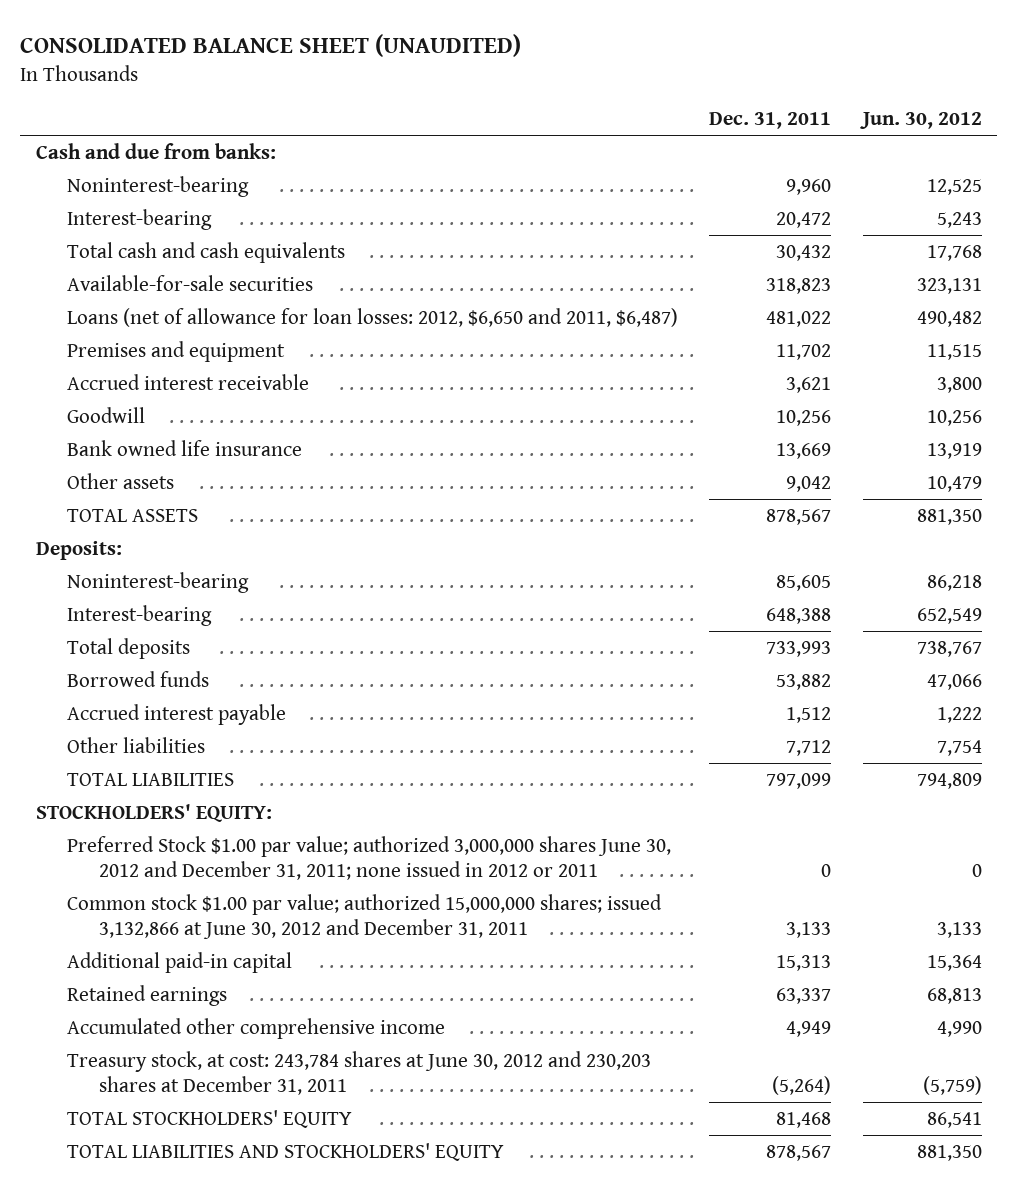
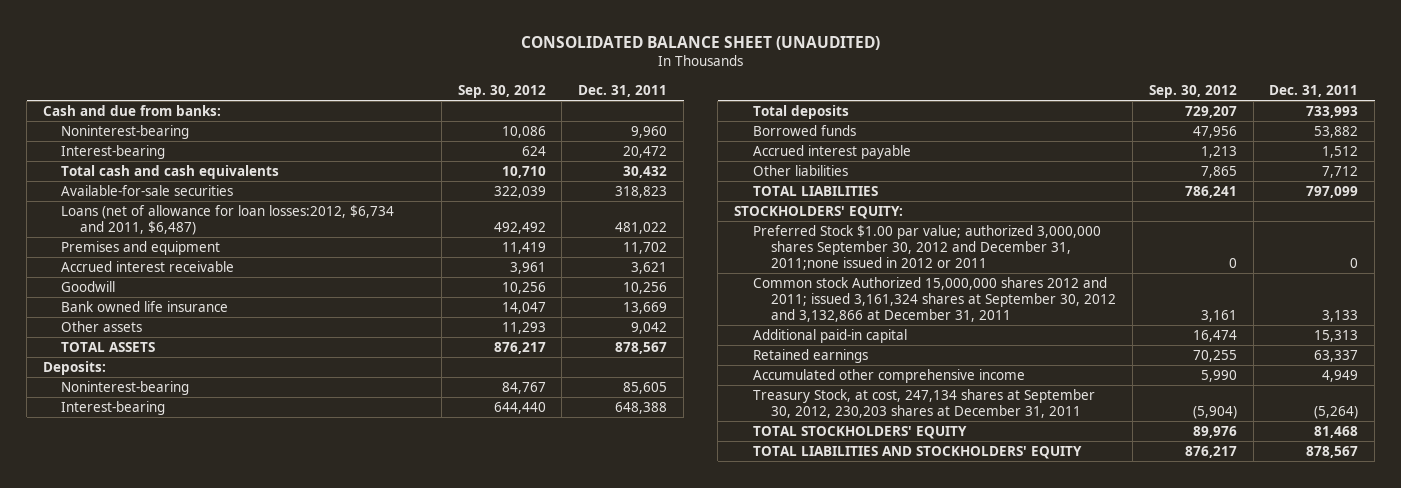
- | Dec. 31, 2011 | Jun. 30, 2012
+ | Sep. 30, 2012 | Dec. 31, 2011
- Loans (net of allowance for loan losses: 2012, $6,650 and 2011, $6,487) | 481,022 | 490,482
+ Loans (net of allowance for loan losses:2012, $6,734 and 2011, $6,487) | 492,492 | 481,022
- Preferred Stock $1.00 par value; authorized 3,000,000 shares June 30, 2012 and December 31, 2011; none issued in 2012 or 2011 | 0 | 0
- Common stock $1.00 par value; authorized 15,000,000 shares; issued 3,132,866 at June 30, 2012 and December 31, 2011 | 3,133 | 3,133
+ Preferred Stock $1.00 par value; authorized 3,000,000 shares September 30, 2012 and December 31, 2011;none issued in 2012 or 2011 | 0 | 0
+ Common stock Authorized 15,000,000 shares 2012 and 2011; issued 3,161,324 shares at September 30, 2012 and 3,132,866 at December 31, 2011 | 3,161 | 3,133
- Treasury stock, at cost: 243,784 shares at June 30, 2012 and 230,203 shares at December 31, 2011 | (5,264) | (5,759)
+ Treasury Stock, at cost, 247,134 shares at September 30, 2012, 230,203 shares at December 31, 2011 | (5,904) | (5,264)

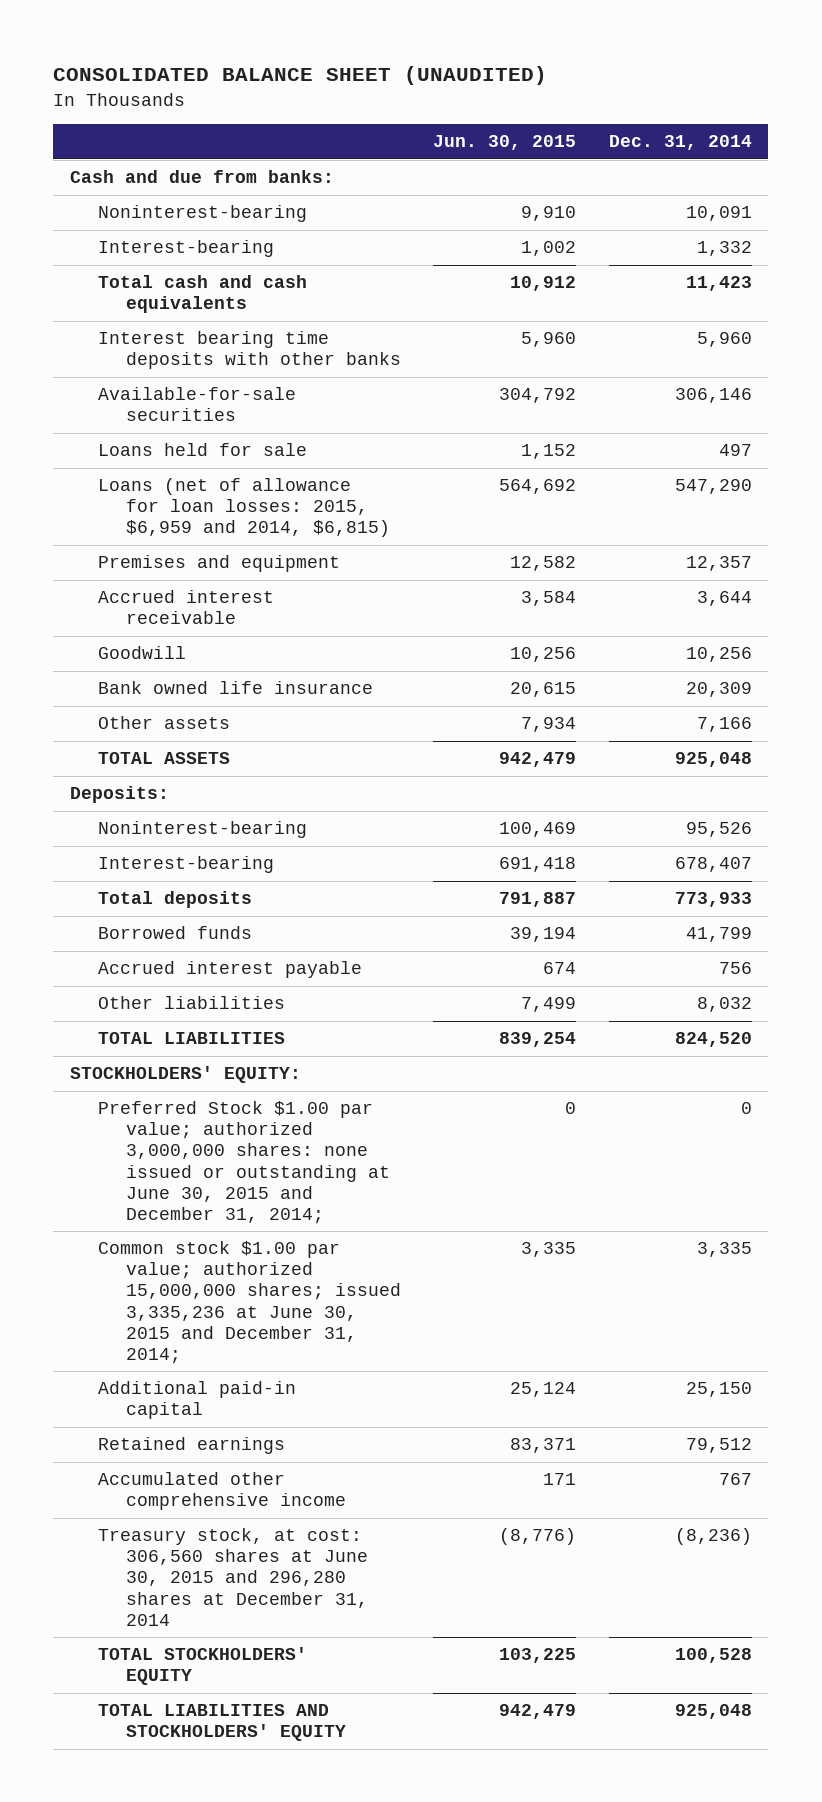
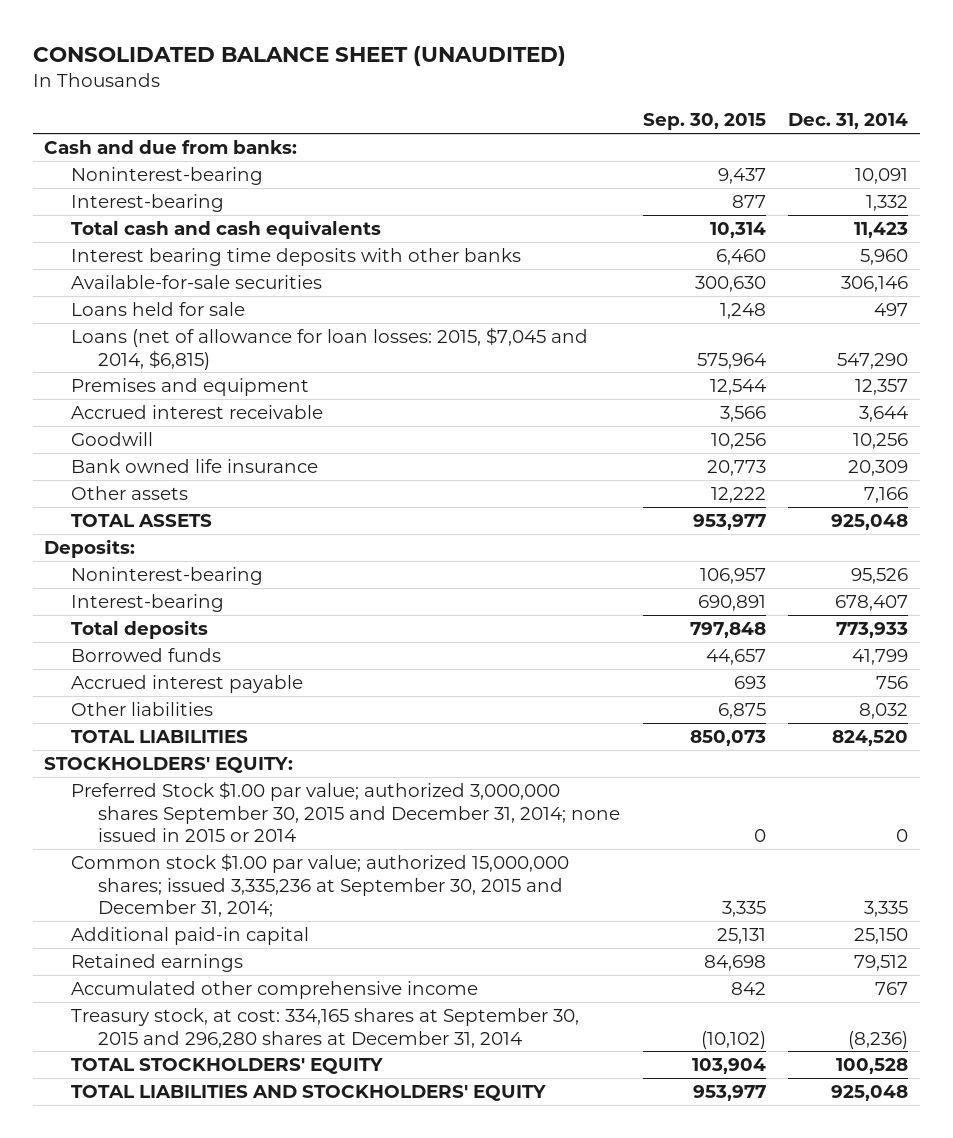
- | Jun. 30, 2015 | Dec. 31, 2014
+ | Sep. 30, 2015 | Dec. 31, 2014
- Loans (net of allowance for loan losses: 2015, $6,959 and 2014, $6,815) | 564,692 | 547,290
+ Loans (net of allowance for loan losses: 2015, $7,045 and 2014, $6,815) | 575,964 | 547,290
- Preferred Stock $1.00 par value; authorized 3,000,000 shares: none issued or outstanding at June 30, 2015 and December 31, 2014; | 0 | 0
- Common stock $1.00 par value; authorized 15,000,000 shares; issued 3,335,236 at June 30, 2015 and December 31, 2014; | 3,335 | 3,335
+ Preferred Stock $1.00 par value; authorized 3,000,000 shares September 30, 2015 and December 31, 2014; none issued in 2015 or 2014 | 0 | 0
+ Common stock $1.00 par value; authorized 15,000,000 shares; issued 3,335,236 at September 30, 2015 and December 31, 2014; | 3,335 | 3,335
- Treasury stock, at cost: 306,560 shares at June 30, 2015 and 296,280 shares at December 31, 2014 | (8,776) | (8,236)
+ Treasury stock, at cost: 334,165 shares at September 30, 2015 and 296,280 shares at December 31, 2014 | (10,102) | (8,236)

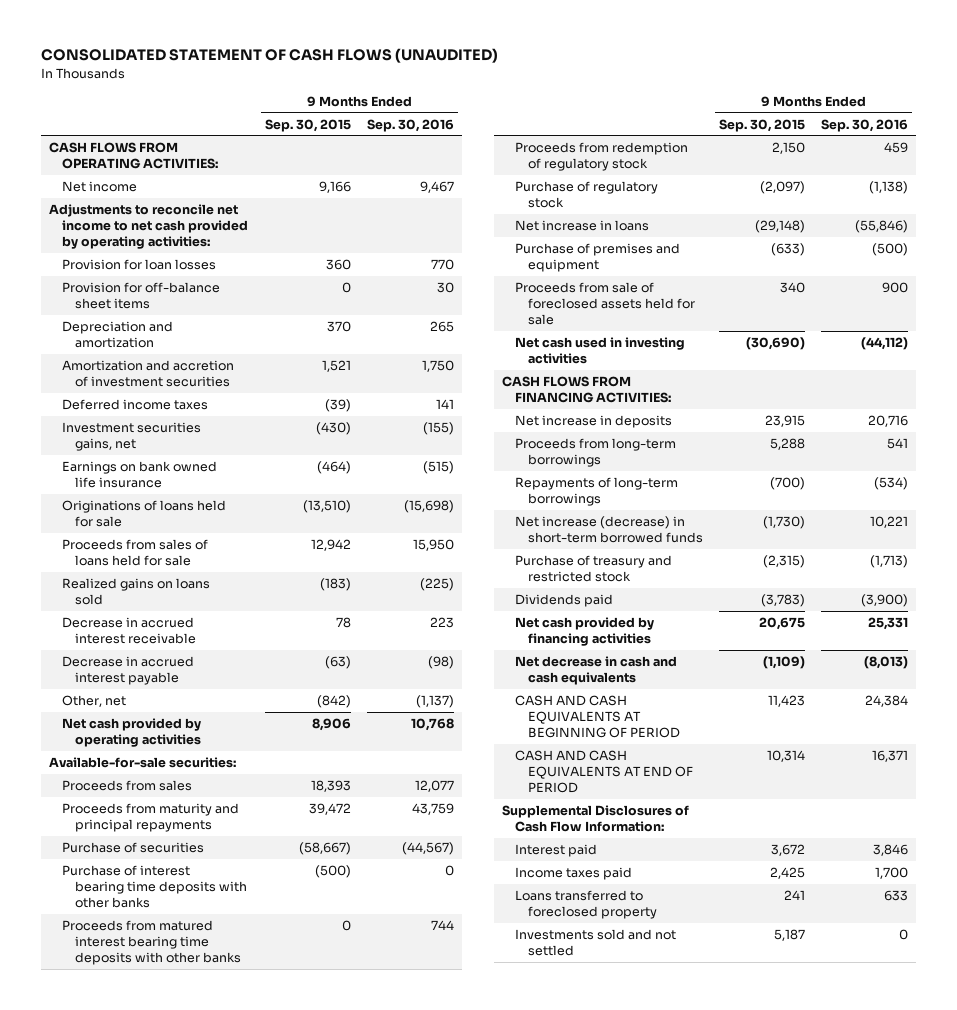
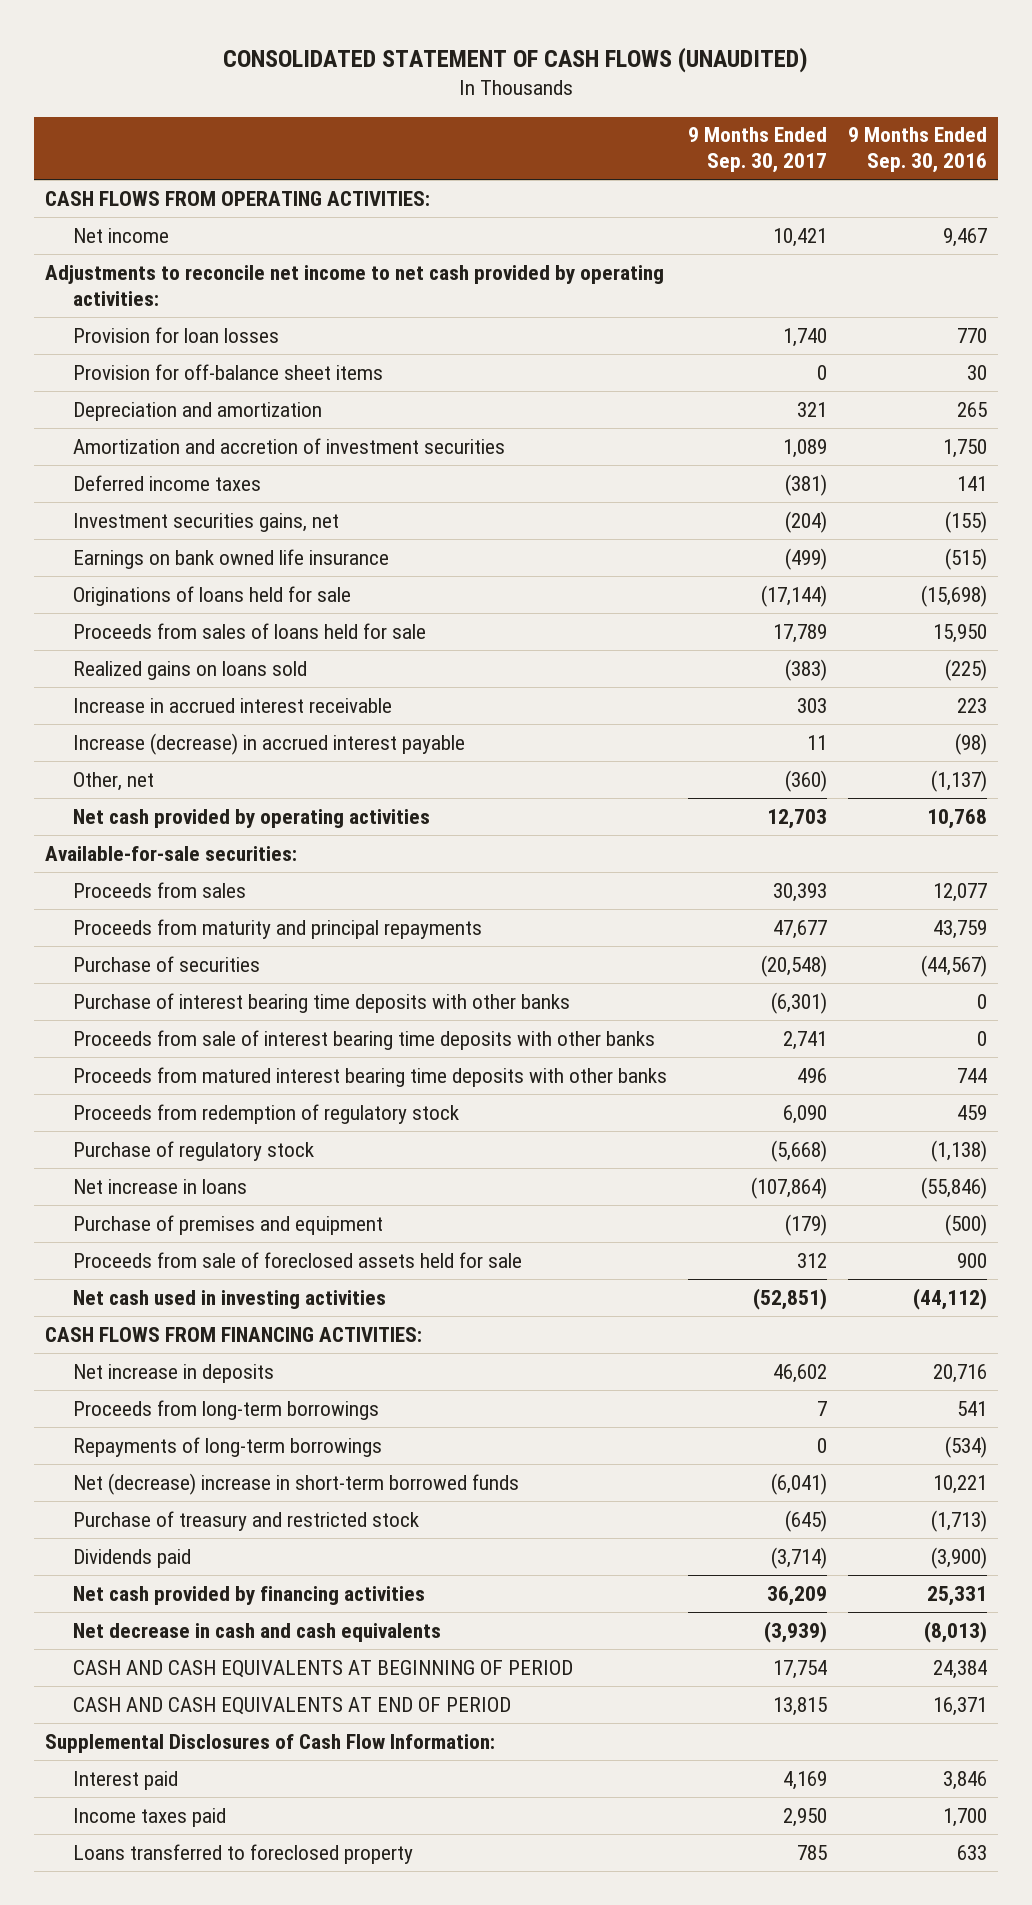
- | 9 Months Ended Sep. 30, 2015 | 9 Months Ended Sep. 30, 2016
+ | 9 Months Ended Sep. 30, 2017 | 9 Months Ended Sep. 30, 2016
- Decrease in accrued interest receivable | 78 | 223
- Decrease in accrued interest payable | (63) | (98)
+ Increase in accrued interest receivable | 303 | 223
+ Increase (decrease) in accrued interest payable | 11 | (98)
+ Proceeds from sale of interest bearing time deposits with other banks | 2,741 | 0
- Net increase (decrease) in short-term borrowed funds | (1,730) | 10,221
+ Net (decrease) increase in short-term borrowed funds | (6,041) | 10,221
- Investments sold and not settled | 5,187 | 0

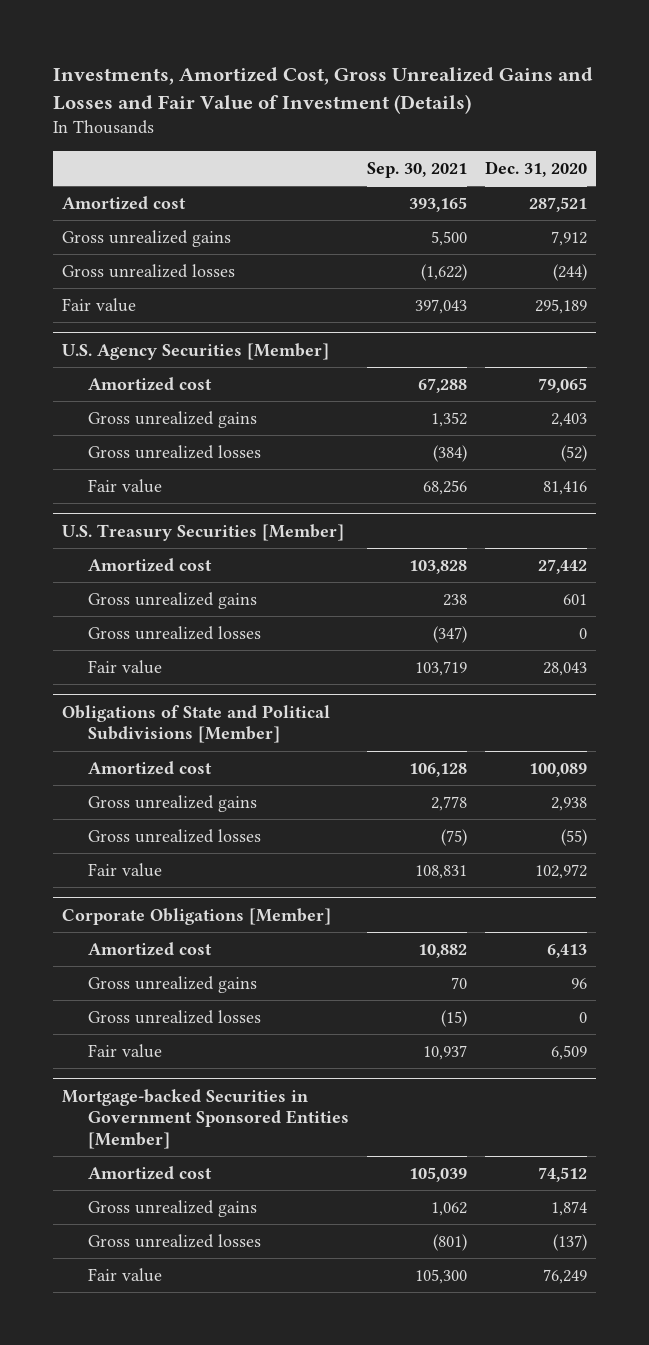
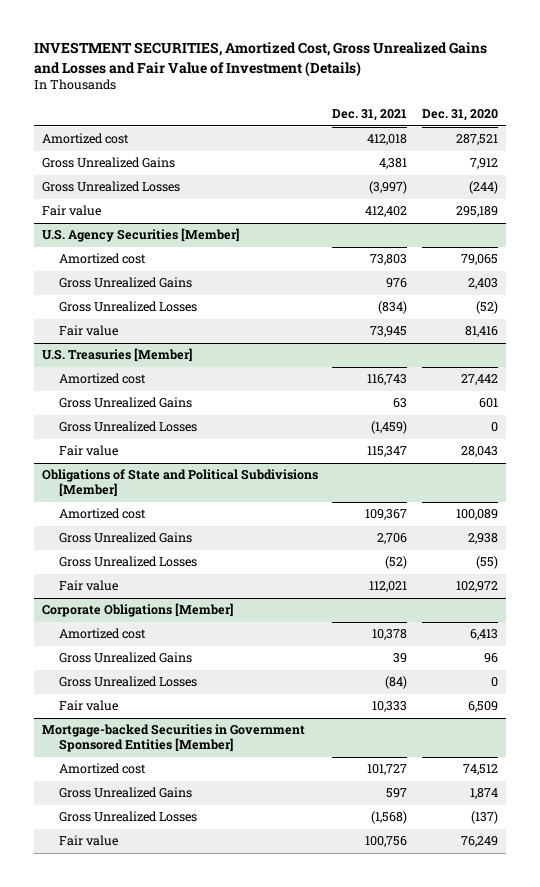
- Investments, Amortized Cost, Gross Unrealized Gains and Losses and Fair Value of Investment (Details)
+ INVESTMENT SECURITIES, Amortized Cost, Gross Unrealized Gains and Losses and Fair Value of Investment (Details)
- | Sep. 30, 2021 | Dec. 31, 2020
+ | Dec. 31, 2021 | Dec. 31, 2020
- Gross unrealized gains | 5,500 | 7,912
- Gross unrealized losses | (1,622) | (244)
+ Gross Unrealized Gains | 4,381 | 7,912
+ Gross Unrealized Losses | (3,997) | (244)
@ U.S. Agency Securities [Member]
- Gross unrealized gains | 1,352 | 2,403
- Gross unrealized losses | (384) | (52)
+ Gross Unrealized Gains | 976 | 2,403
+ Gross Unrealized Losses | (834) | (52)
- U.S. Treasury Securities [Member]
+ U.S. Treasuries [Member]
- Gross unrealized gains | 238 | 601
- Gross unrealized losses | (347) | 0
+ Gross Unrealized Gains | 63 | 601
+ Gross Unrealized Losses | (1,459) | 0
@ Obligations of State and Political Subdivisions [Member]
- Gross unrealized gains | 2,778 | 2,938
- Gross unrealized losses | (75) | (55)
+ Gross Unrealized Gains | 2,706 | 2,938
+ Gross Unrealized Losses | (52) | (55)
@ Corporate Obligations [Member]
- Gross unrealized gains | 70 | 96
- Gross unrealized losses | (15) | 0
+ Gross Unrealized Gains | 39 | 96
+ Gross Unrealized Losses | (84) | 0
@ Mortgage-backed Securities in Government Sponsored Entities [Member]
- Gross unrealized gains | 1,062 | 1,874
- Gross unrealized losses | (801) | (137)
+ Gross Unrealized Gains | 597 | 1,874
+ Gross Unrealized Losses | (1,568) | (137)

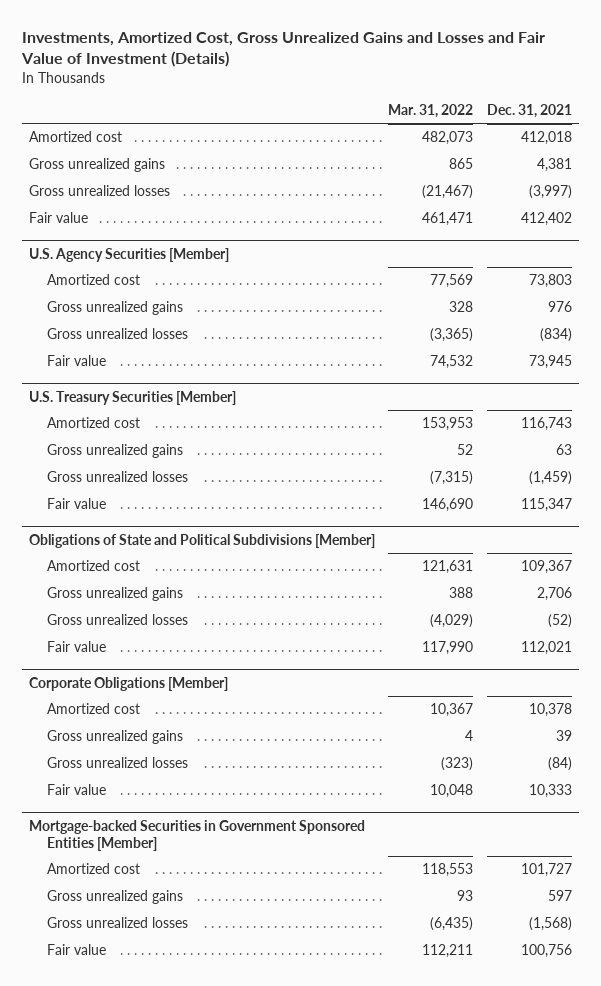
- INVESTMENT SECURITIES, Amortized Cost, Gross Unrealized Gains and Losses and Fair Value of Investment (Details)
+ Investments, Amortized Cost, Gross Unrealized Gains and Losses and Fair Value of Investment (Details)
- | Dec. 31, 2021 | Dec. 31, 2020
+ | Mar. 31, 2022 | Dec. 31, 2021
- Gross Unrealized Gains | 4,381 | 7,912
- Gross Unrealized Losses | (3,997) | (244)
+ Gross unrealized gains | 865 | 4,381
+ Gross unrealized losses | (21,467) | (3,997)
@ U.S. Agency Securities [Member]
- Gross Unrealized Gains | 976 | 2,403
- Gross Unrealized Losses | (834) | (52)
+ Gross unrealized gains | 328 | 976
+ Gross unrealized losses | (3,365) | (834)
- U.S. Treasuries [Member]
+ U.S. Treasury Securities [Member]
- Gross Unrealized Gains | 63 | 601
- Gross Unrealized Losses | (1,459) | 0
+ Gross unrealized gains | 52 | 63
+ Gross unrealized losses | (7,315) | (1,459)
@ Obligations of State and Political Subdivisions [Member]
- Gross Unrealized Gains | 2,706 | 2,938
- Gross Unrealized Losses | (52) | (55)
+ Gross unrealized gains | 388 | 2,706
+ Gross unrealized losses | (4,029) | (52)
@ Corporate Obligations [Member]
- Gross Unrealized Gains | 39 | 96
- Gross Unrealized Losses | (84) | 0
+ Gross unrealized gains | 4 | 39
+ Gross unrealized losses | (323) | (84)
@ Mortgage-backed Securities in Government Sponsored Entities [Member]
- Gross Unrealized Gains | 597 | 1,874
- Gross Unrealized Losses | (1,568) | (137)
+ Gross unrealized gains | 93 | 597
+ Gross unrealized losses | (6,435) | (1,568)

